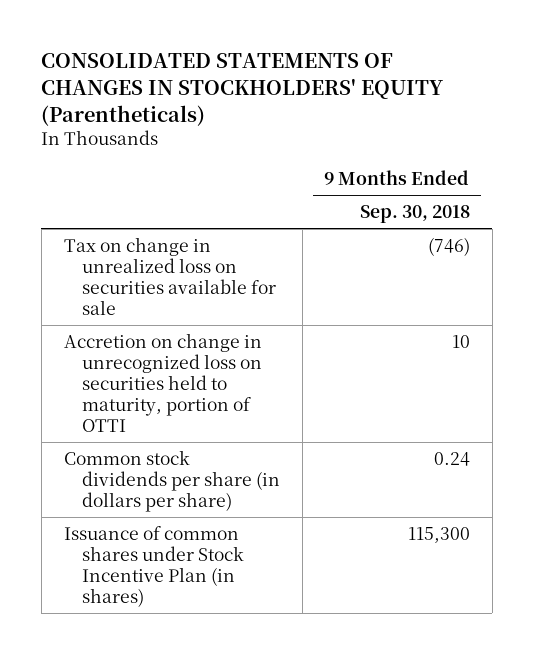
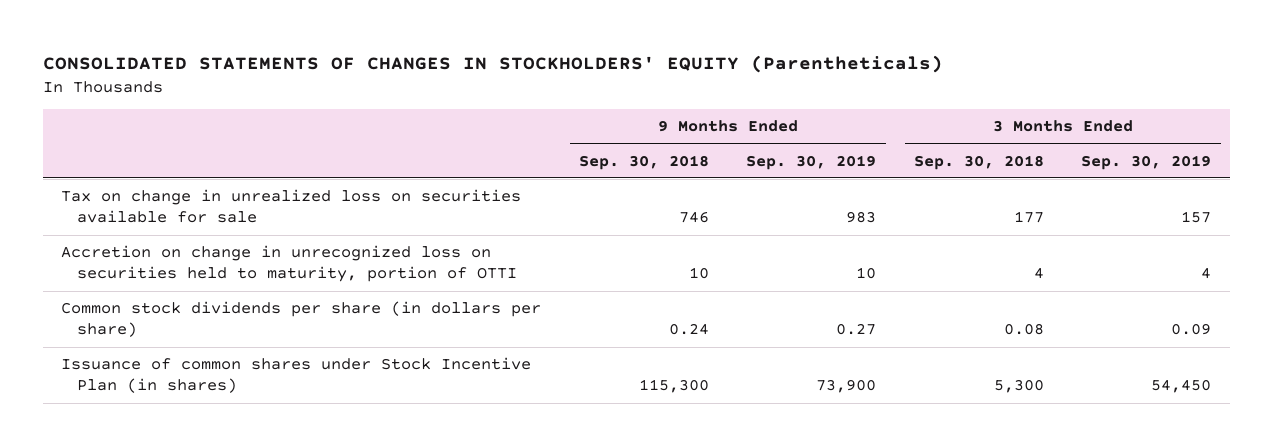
- | 9 Months Ended Sep. 30, 2018
+ | 9 Months Ended Sep. 30, 2018 | 9 Months Ended Sep. 30, 2019 | 3 Months Ended Sep. 30, 2018 | 3 Months Ended Sep. 30, 2019
- Tax on change in unrealized loss on securities available for sale | (746)
+ Tax on change in unrealized loss on securities available for sale | 746 | 983 | 177 | 157

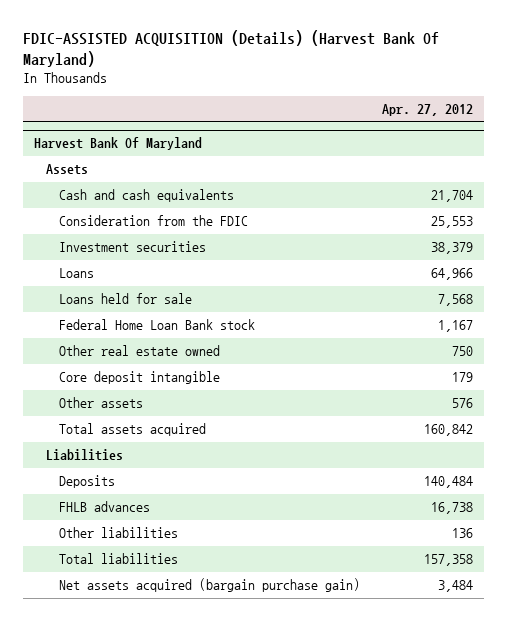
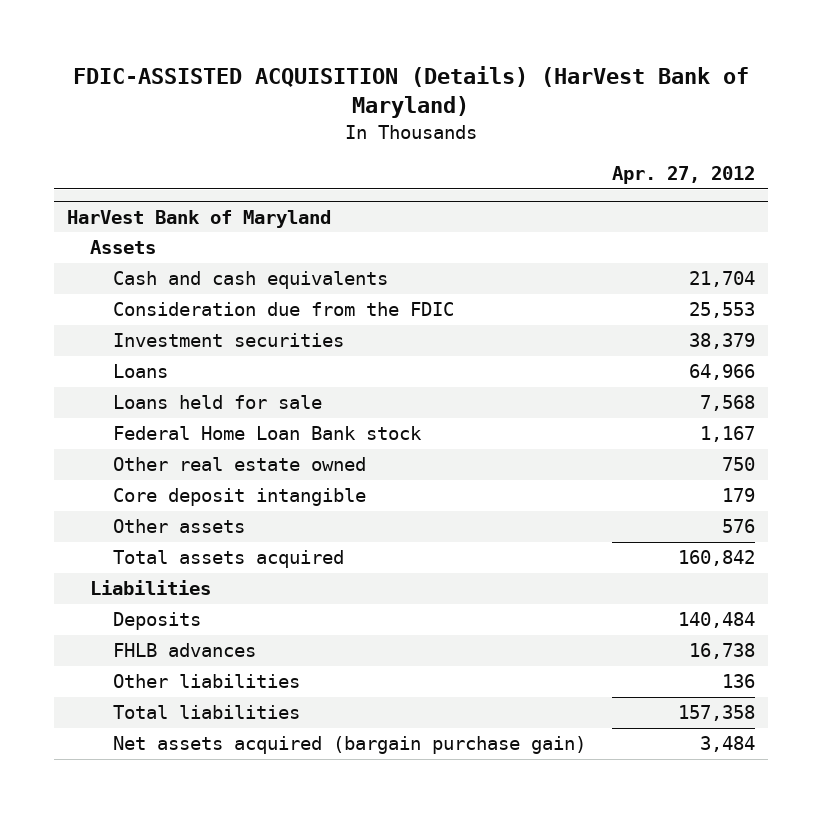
- FDIC-ASSISTED ACQUISITION (Details) (Harvest Bank Of Maryland)
+ FDIC-ASSISTED ACQUISITION (Details) (HarVest Bank of Maryland)
- Harvest Bank Of Maryland
+ HarVest Bank of Maryland
- Consideration from the FDIC | 25,553
+ Consideration due from the FDIC | 25,553

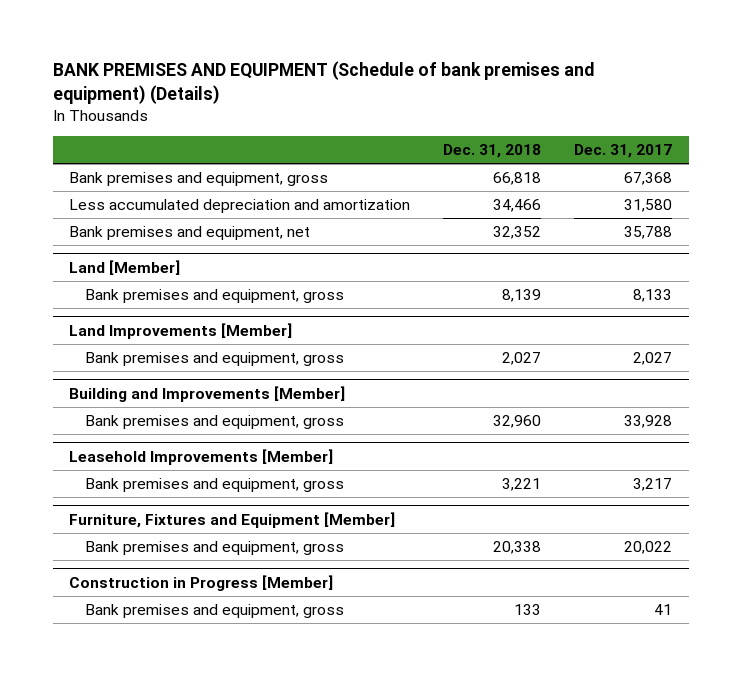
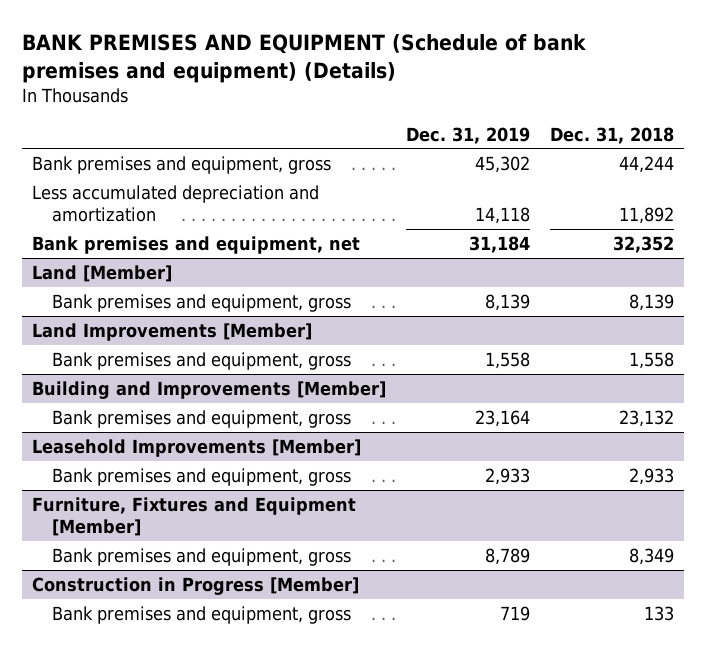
- | Dec. 31, 2018 | Dec. 31, 2017
+ | Dec. 31, 2019 | Dec. 31, 2018
- Bank premises and equipment, gross | 66,818 | 67,368
- Less accumulated depreciation and amortization | 34,466 | 31,580
+ Bank premises and equipment, gross | 45,302 | 44,244
+ Less accumulated depreciation and amortization | 14,118 | 11,892
@ Land Improvements [Member]
- Bank premises and equipment, gross | 2,027 | 2,027
+ Bank premises and equipment, gross | 1,558 | 1,558
@ Building and Improvements [Member]
- Bank premises and equipment, gross | 32,960 | 33,928
+ Bank premises and equipment, gross | 23,164 | 23,132
@ Leasehold Improvements [Member]
- Bank premises and equipment, gross | 3,221 | 3,217
+ Bank premises and equipment, gross | 2,933 | 2,933
@ Furniture, Fixtures and Equipment [Member]
- Bank premises and equipment, gross | 20,338 | 20,022
+ Bank premises and equipment, gross | 8,789 | 8,349

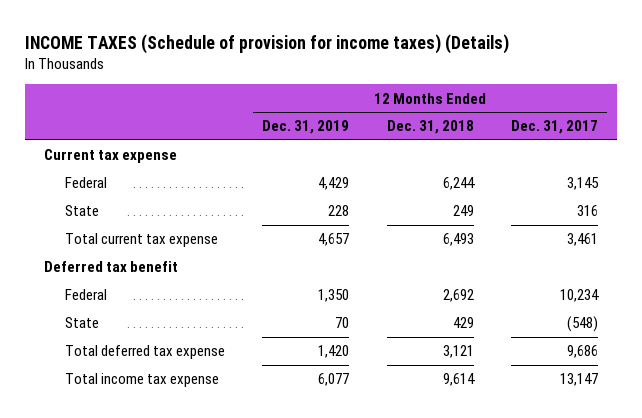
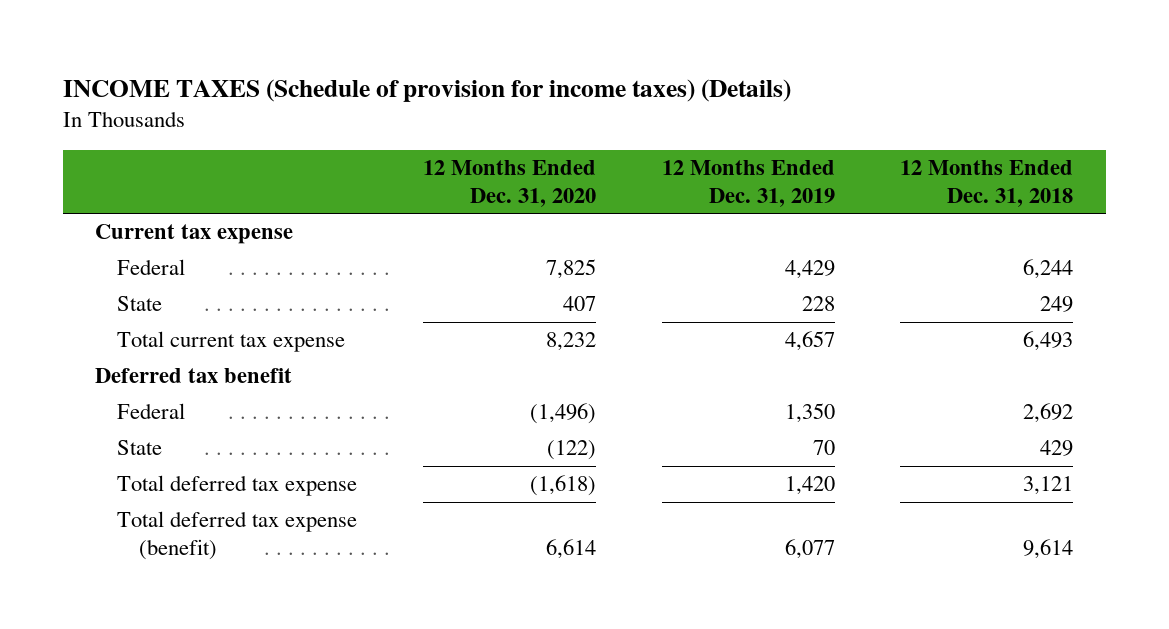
- | 12 Months Ended Dec. 31, 2019 | 12 Months Ended Dec. 31, 2018 | 12 Months Ended Dec. 31, 2017
+ | 12 Months Ended Dec. 31, 2020 | 12 Months Ended Dec. 31, 2019 | 12 Months Ended Dec. 31, 2018
- Total income tax expense | 6,077 | 9,614 | 13,147
+ Total deferred tax expense (benefit) | 6,614 | 6,077 | 9,614

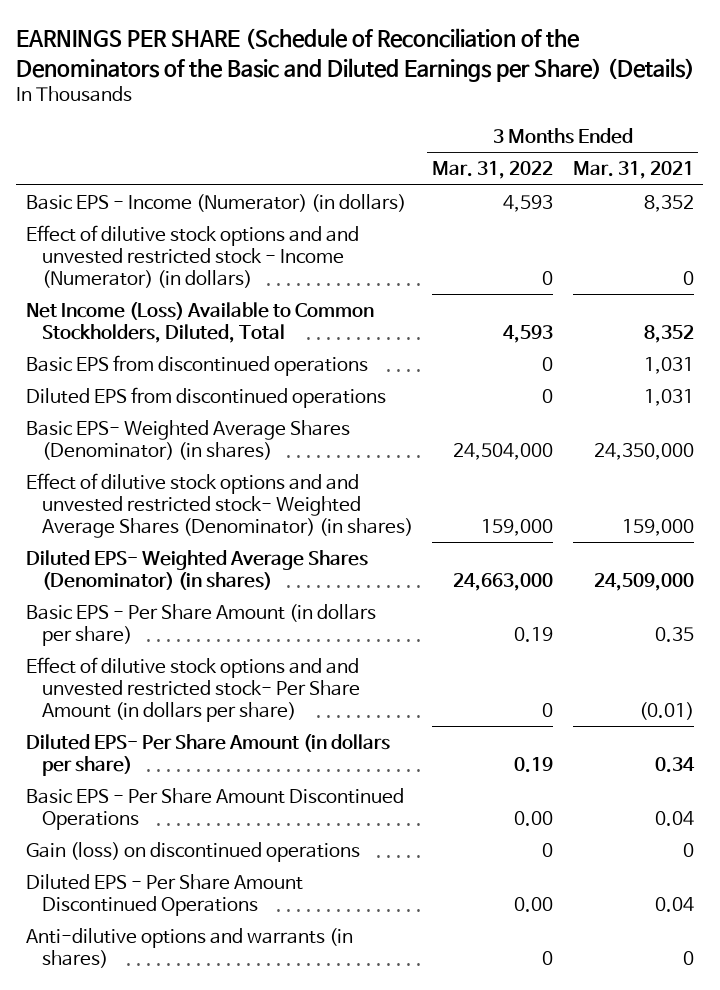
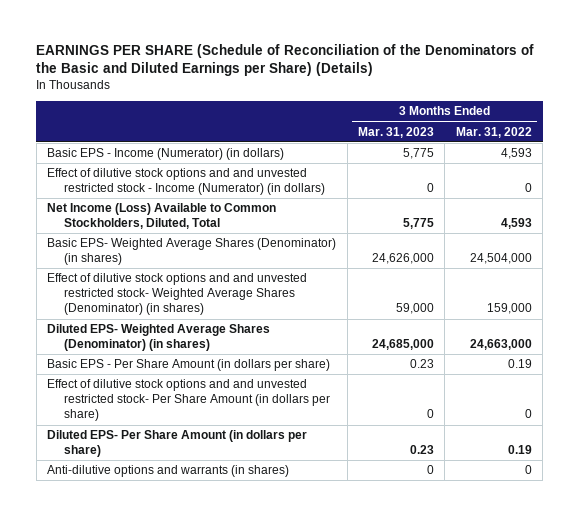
- | 3 Months Ended Mar. 31, 2022 | 3 Months Ended Mar. 31, 2021
+ | 3 Months Ended Mar. 31, 2023 | 3 Months Ended Mar. 31, 2022
- Basic EPS from discontinued operations | 0 | 1,031
- Diluted EPS from discontinued operations | 0 | 1,031
- Basic EPS - Per Share Amount Discontinued Operations | 0.00 | 0.04
- Gain (loss) on discontinued operations | 0 | 0
- Diluted EPS - Per Share Amount Discontinued Operations | 0.00 | 0.04

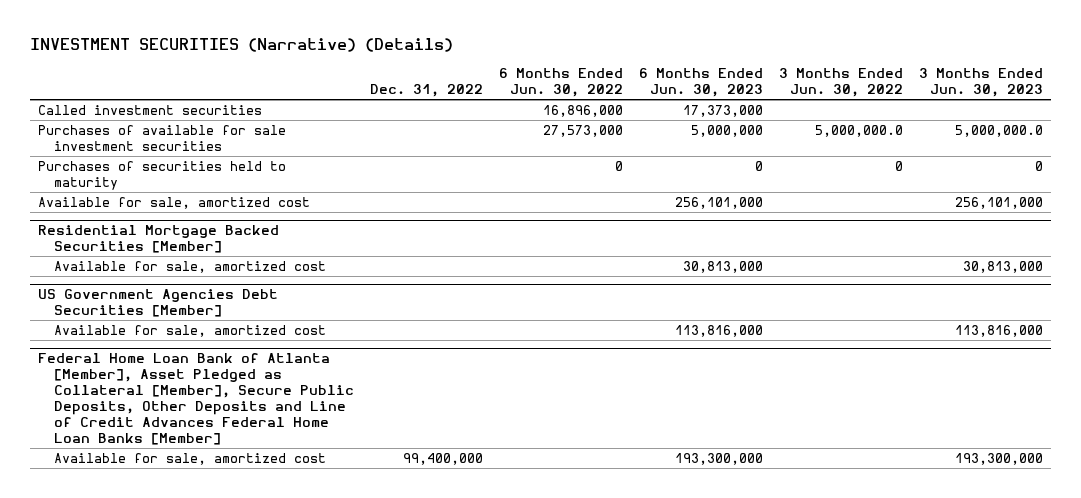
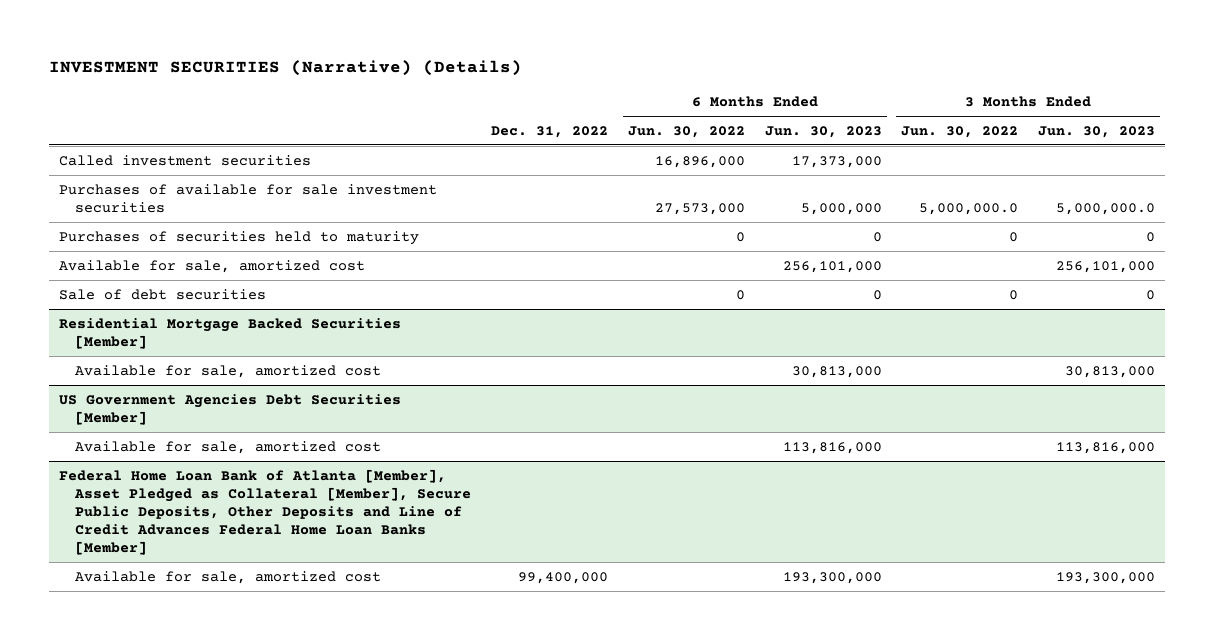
+ Sale of debt securities | | 0 | 0 | 0 | 0

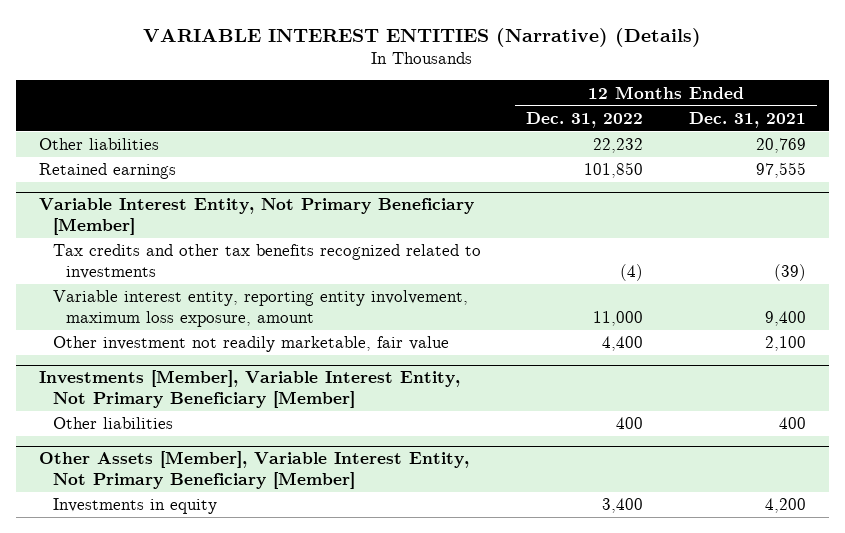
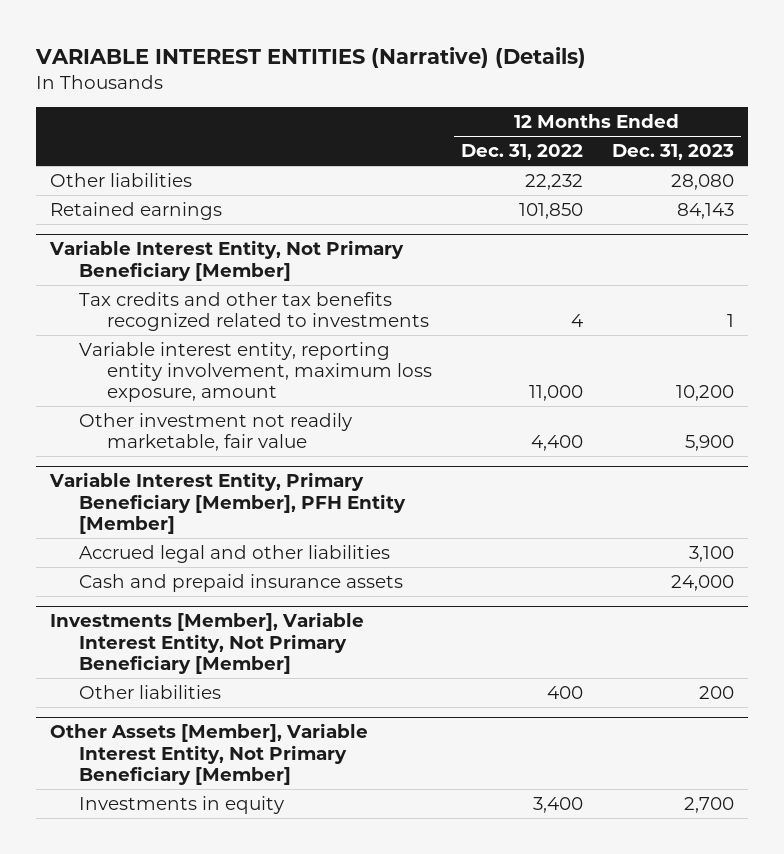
- | 12 Months Ended Dec. 31, 2022 | 12 Months Ended Dec. 31, 2021
+ | 12 Months Ended Dec. 31, 2022 | 12 Months Ended Dec. 31, 2023
@ Variable Interest Entity, Not Primary Beneficiary [Member]
- Tax credits and other tax benefits recognized related to investments | (4) | (39)
+ Tax credits and other tax benefits recognized related to investments | 4 | 1
+ Variable Interest Entity, Primary Beneficiary [Member], PFH Entity [Member]
+ Accrued legal and other liabilities | | 3,100
+ Cash and prepaid insurance assets | | 24,000

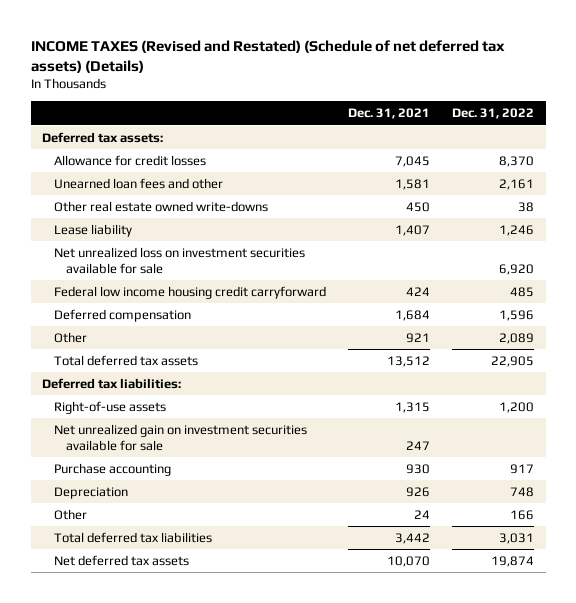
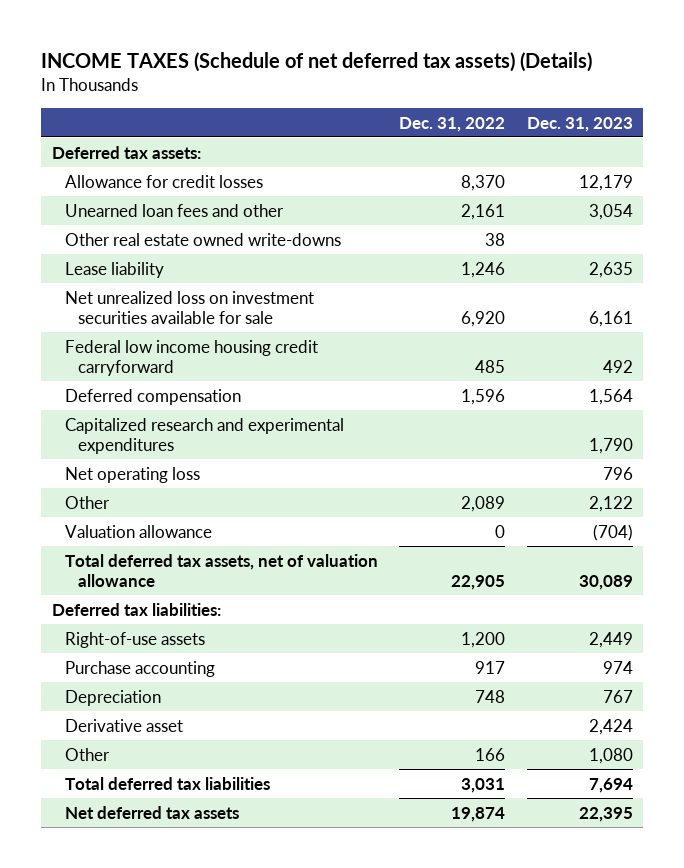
- INCOME TAXES (Revised and Restated) (Schedule of net deferred tax assets) (Details)
+ INCOME TAXES (Schedule of net deferred tax assets) (Details)
- | Dec. 31, 2021 | Dec. 31, 2022
+ | Dec. 31, 2022 | Dec. 31, 2023
+ Capitalized research and experimental expenditures | | 1,790
+ Net operating loss | | 796
- Total deferred tax assets | 13,512 | 22,905
+ Valuation allowance | 0 | (704)
+ Total deferred tax assets, net of valuation allowance | 22,905 | 30,089
- Net unrealized gain on investment securities available for sale | 247 |
+ Derivative asset | | 2,424

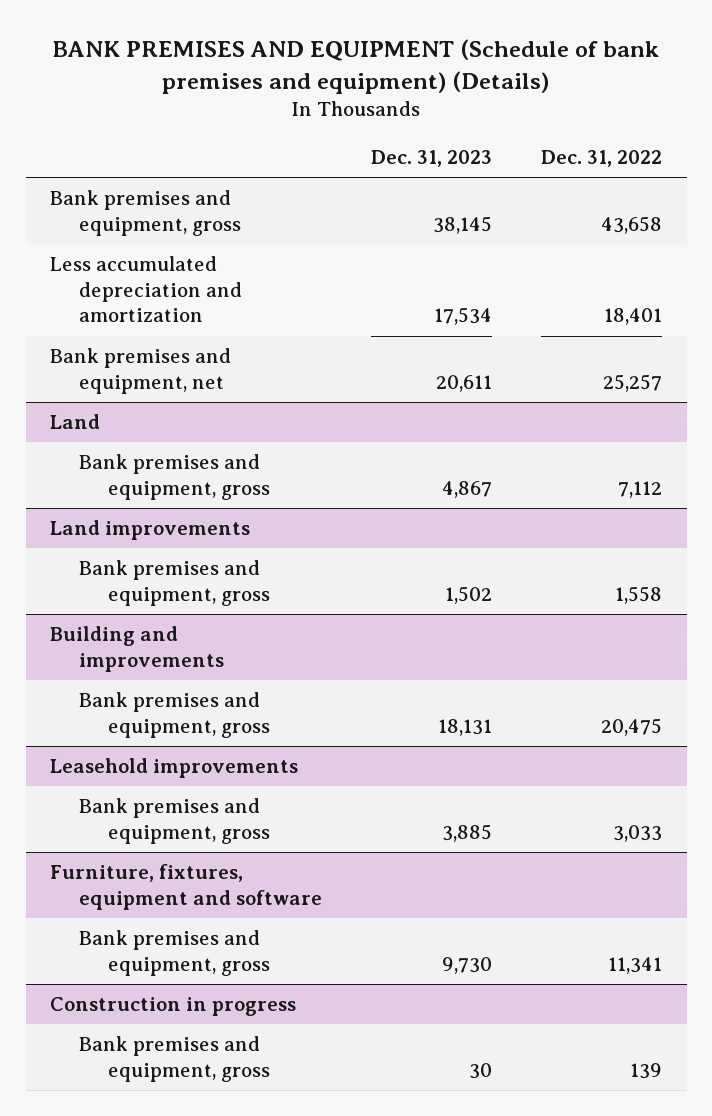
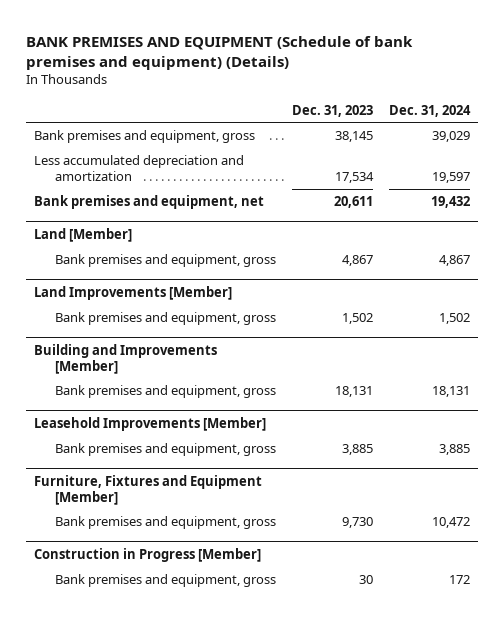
- | Dec. 31, 2023 | Dec. 31, 2022
+ | Dec. 31, 2023 | Dec. 31, 2024
- Land
+ Land [Member]
- Land improvements
+ Land Improvements [Member]
- Building and improvements
+ Building and Improvements [Member]
- Leasehold improvements
+ Leasehold Improvements [Member]
- Furniture, fixtures, equipment and software
+ Furniture, Fixtures and Equipment [Member]
- Construction in progress
+ Construction in Progress [Member]

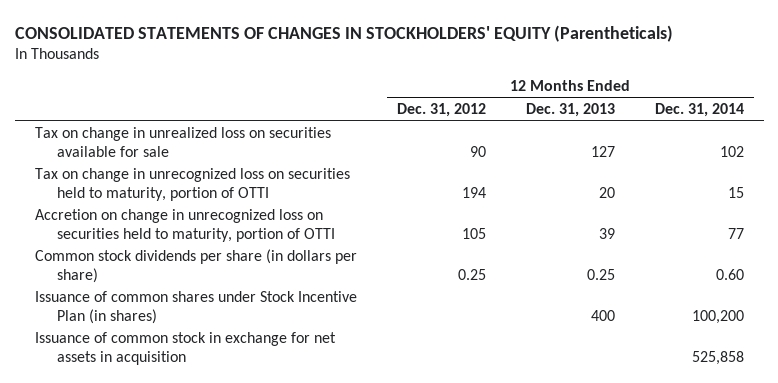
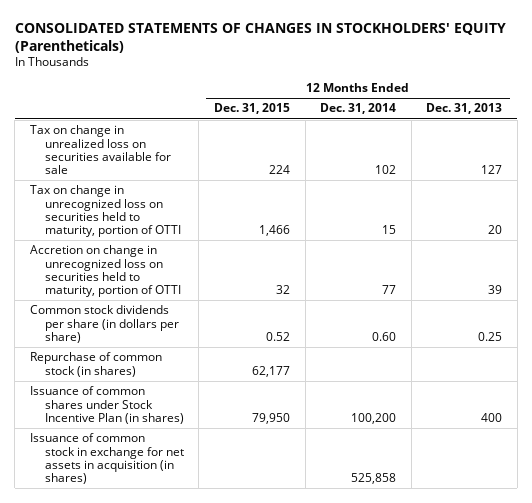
- | 12 Months Ended Dec. 31, 2012 | 12 Months Ended Dec. 31, 2013 | 12 Months Ended Dec. 31, 2014
+ | 12 Months Ended Dec. 31, 2015 | 12 Months Ended Dec. 31, 2014 | 12 Months Ended Dec. 31, 2013
+ Repurchase of common stock (in shares) | 62,177 | |
- Issuance of common stock in exchange for net assets in acquisition | | | 525,858
+ Issuance of common stock in exchange for net assets in acquisition (in shares) | | 525,858 |

